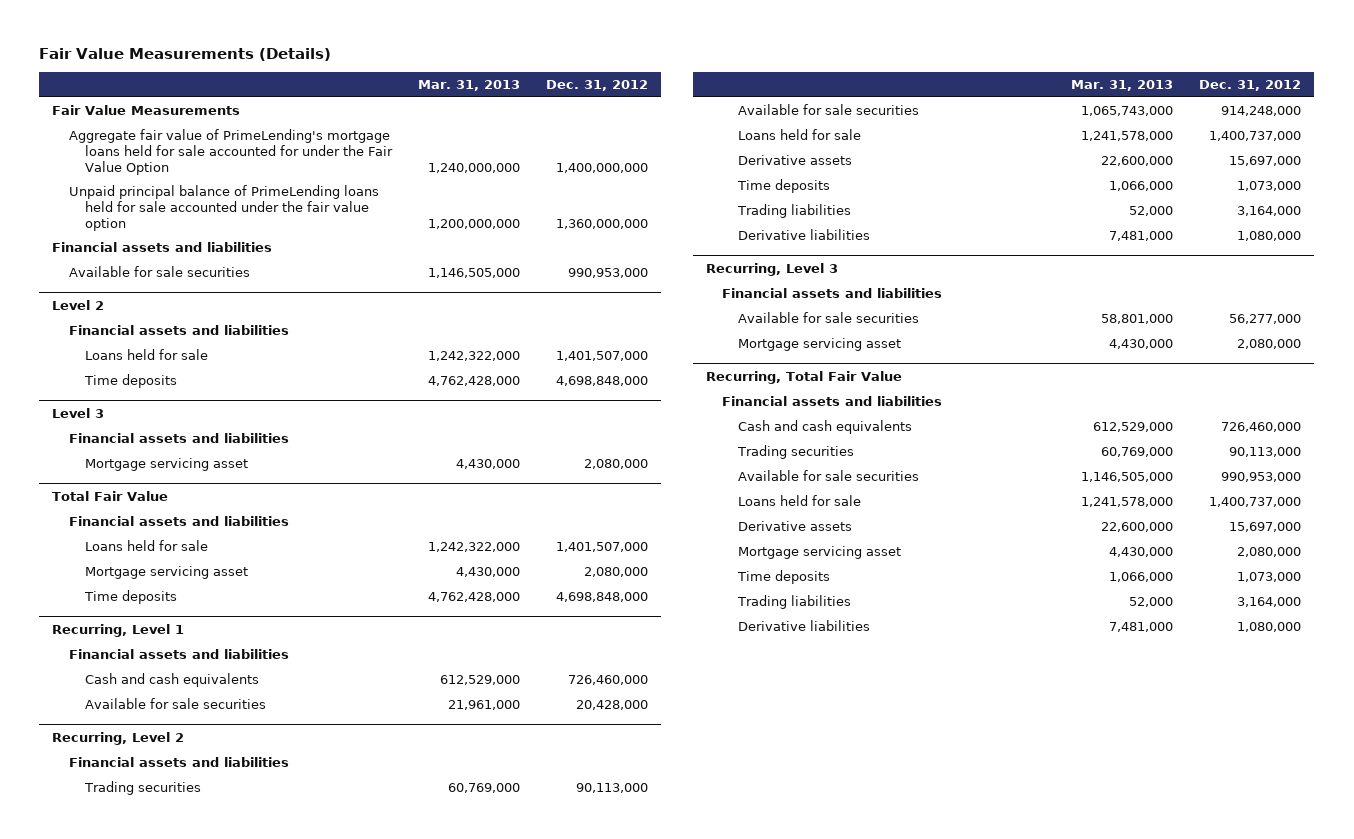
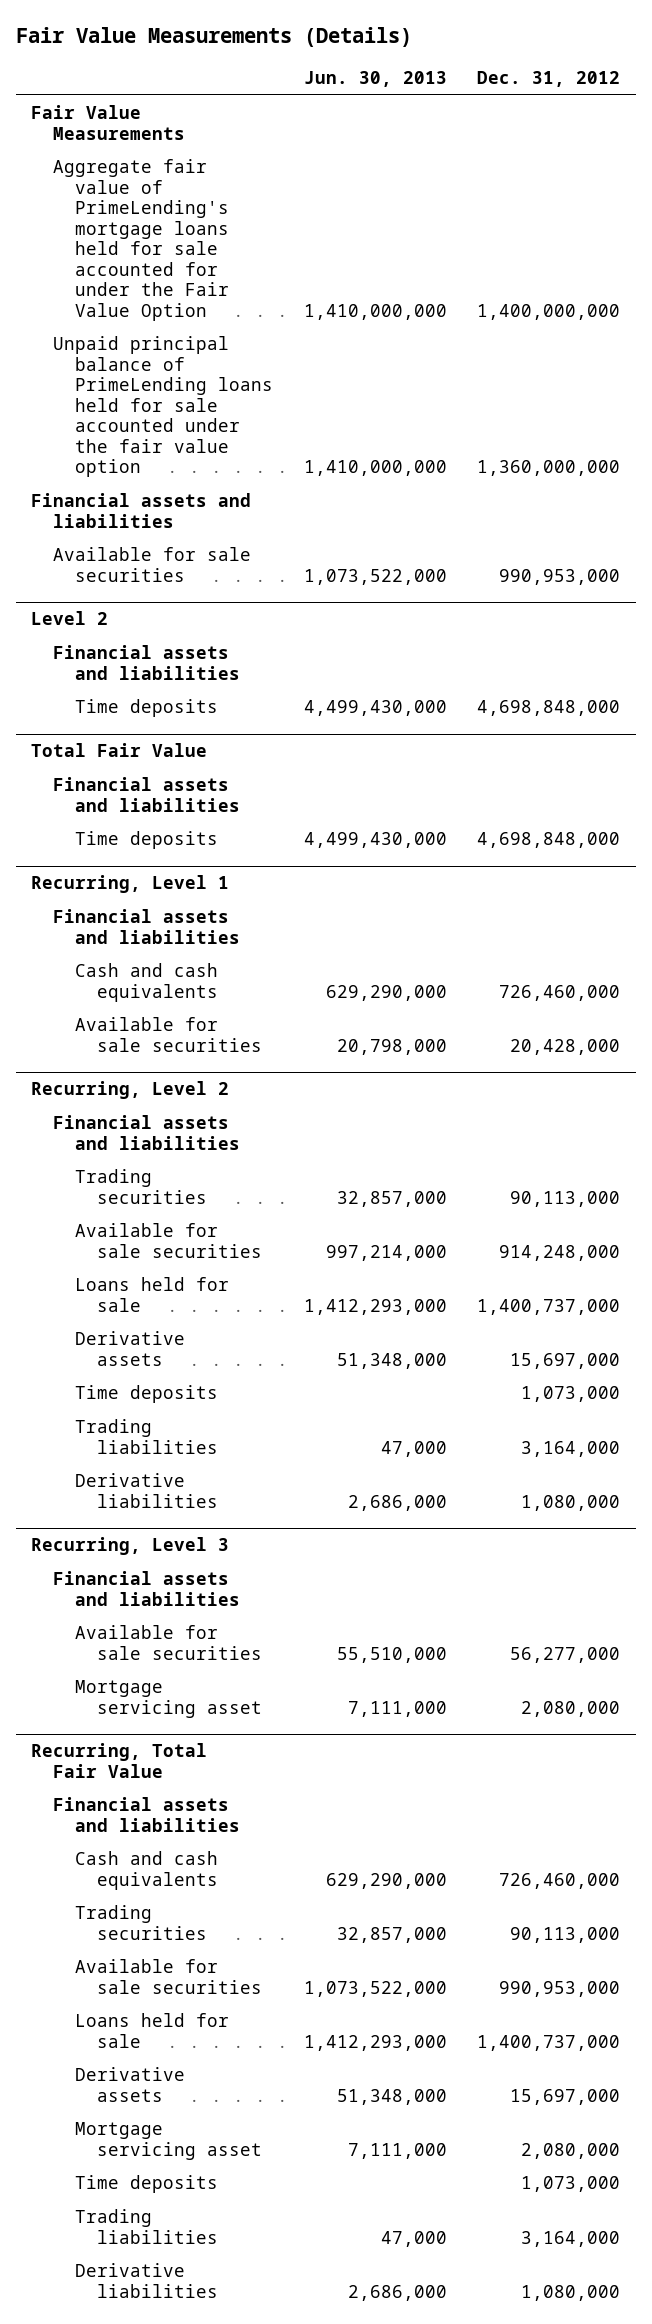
- | Mar. 31, 2013 | Dec. 31, 2012
+ | Jun. 30, 2013 | Dec. 31, 2012
@ Level 2
- Loans held for sale | 1,242,322,000 | 1,401,507,000
- Level 3
- Financial assets and liabilities
- Mortgage servicing asset | 4,430,000 | 2,080,000
@ Total Fair Value
- Loans held for sale | 1,242,322,000 | 1,401,507,000
- Mortgage servicing asset | 4,430,000 | 2,080,000

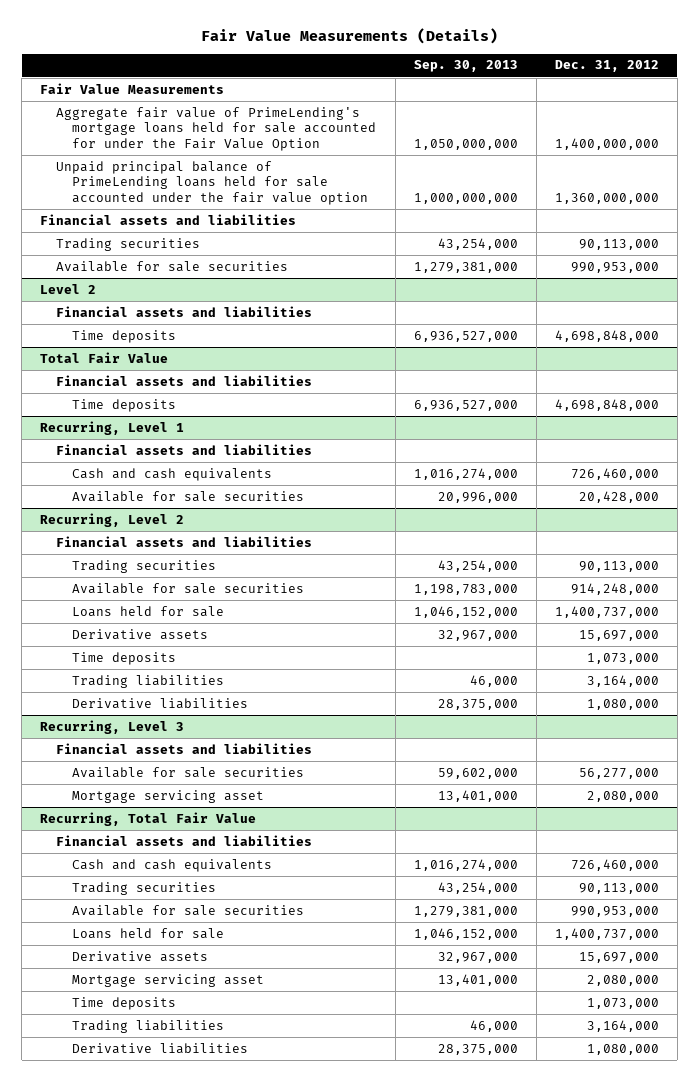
- | Jun. 30, 2013 | Dec. 31, 2012
+ | Sep. 30, 2013 | Dec. 31, 2012
+ Trading securities | 43,254,000 | 90,113,000

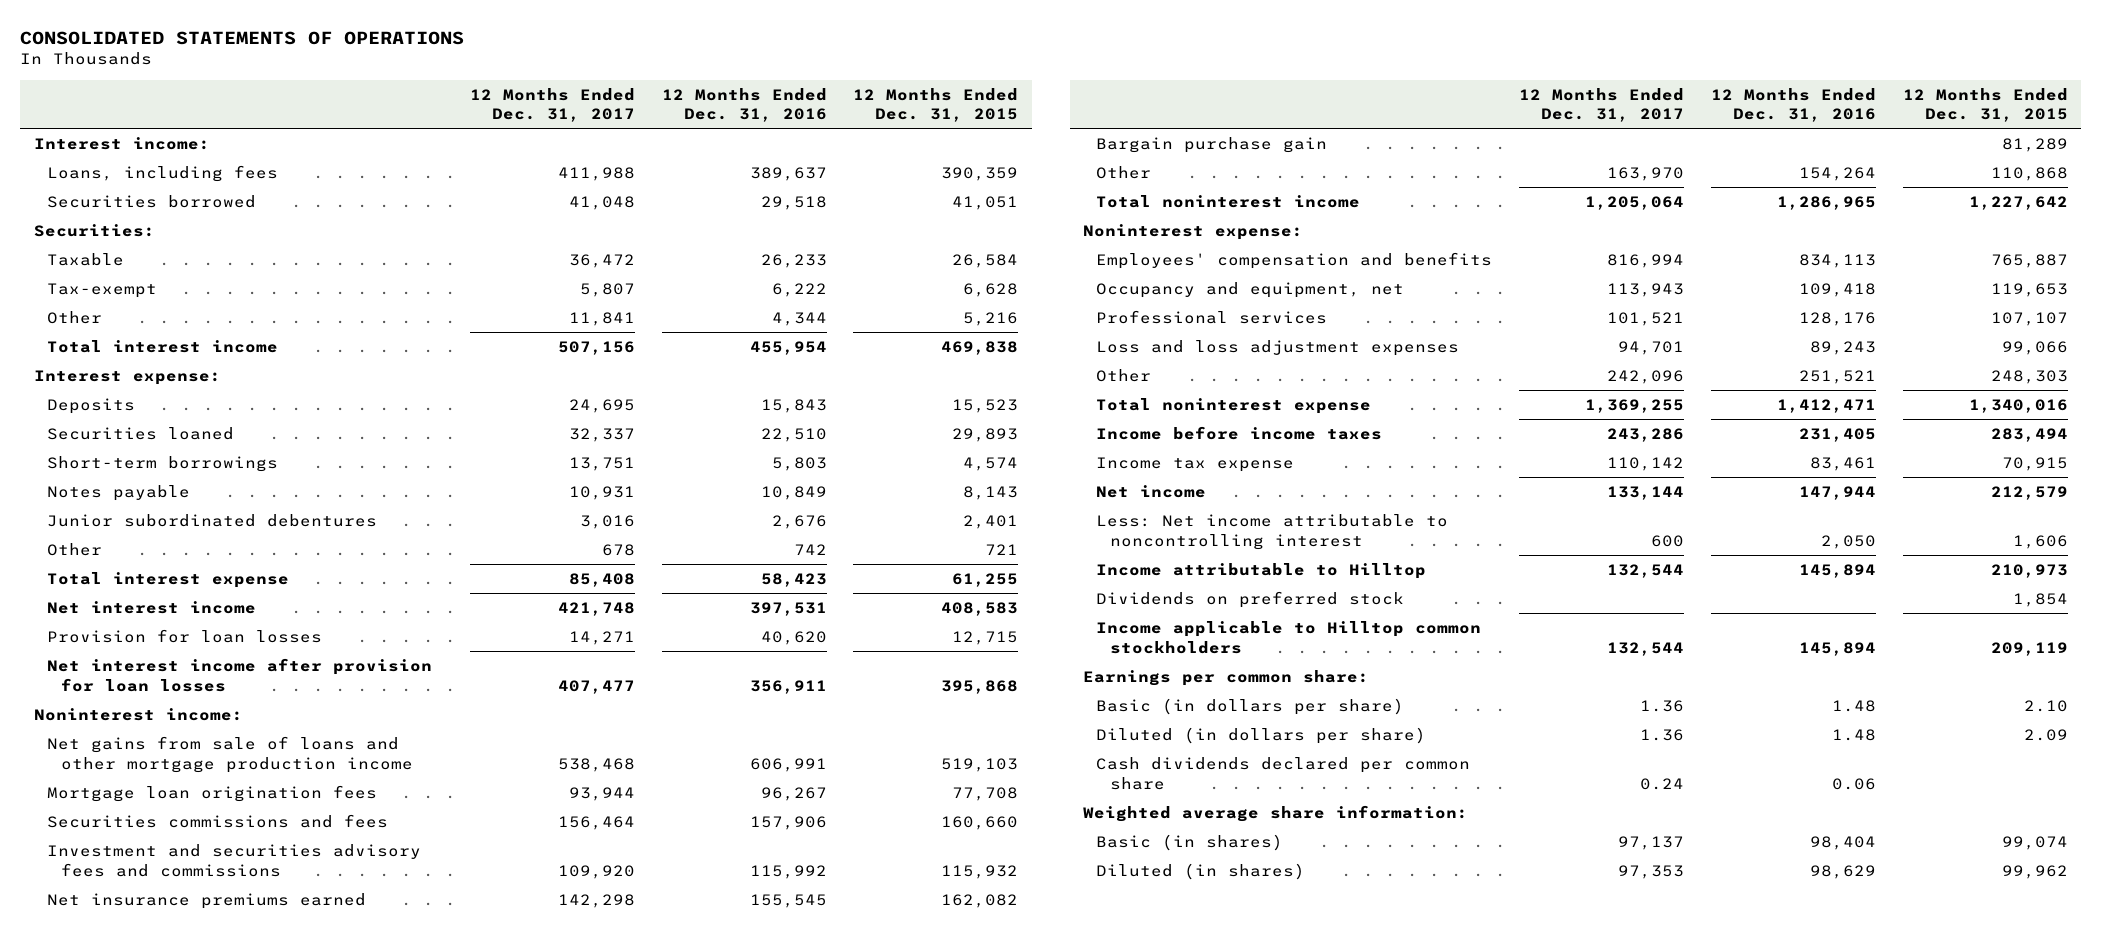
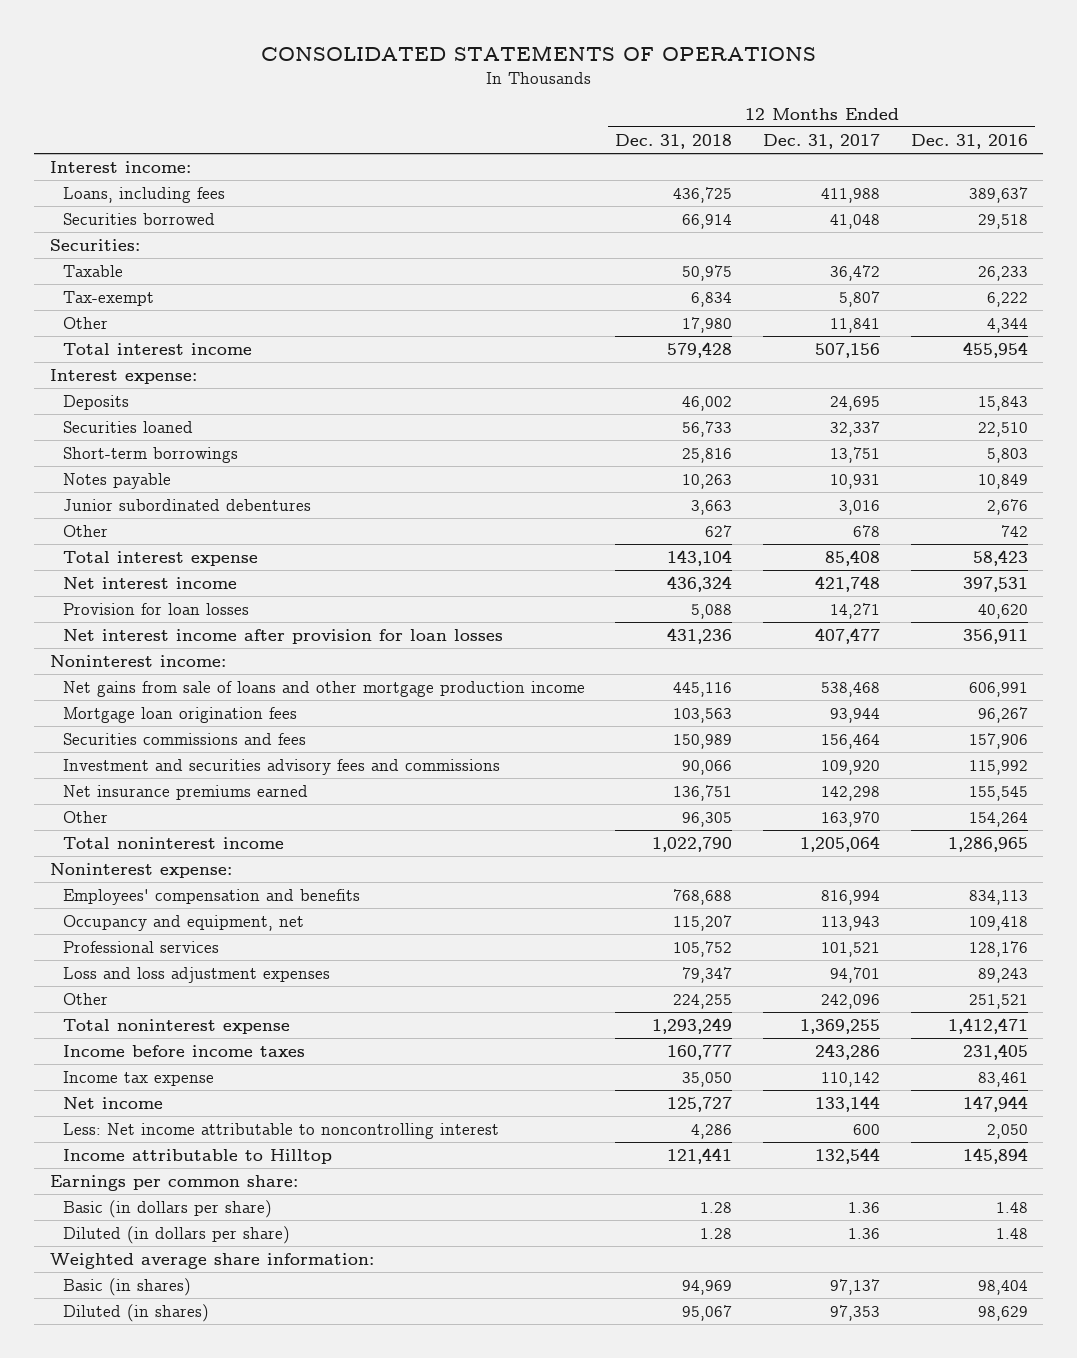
- | 12 Months Ended Dec. 31, 2017 | 12 Months Ended Dec. 31, 2016 | 12 Months Ended Dec. 31, 2015
+ | 12 Months Ended Dec. 31, 2018 | 12 Months Ended Dec. 31, 2017 | 12 Months Ended Dec. 31, 2016
- Bargain purchase gain | | | 81,289
- Dividends on preferred stock | | | 1,854
- Income applicable to Hilltop common stockholders | 132,544 | 145,894 | 209,119
- Cash dividends declared per common share | 0.24 | 0.06 |

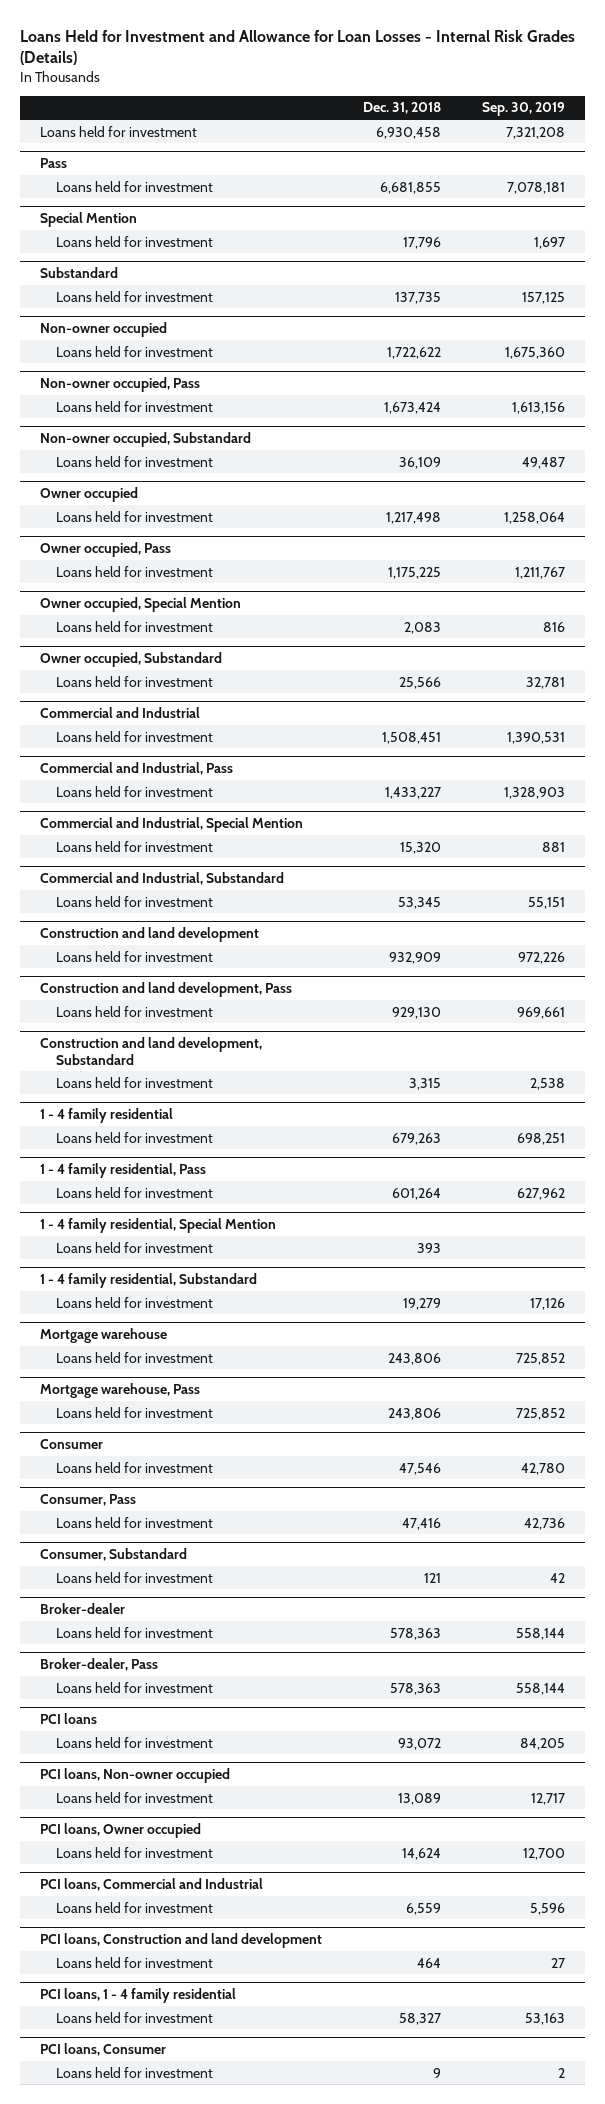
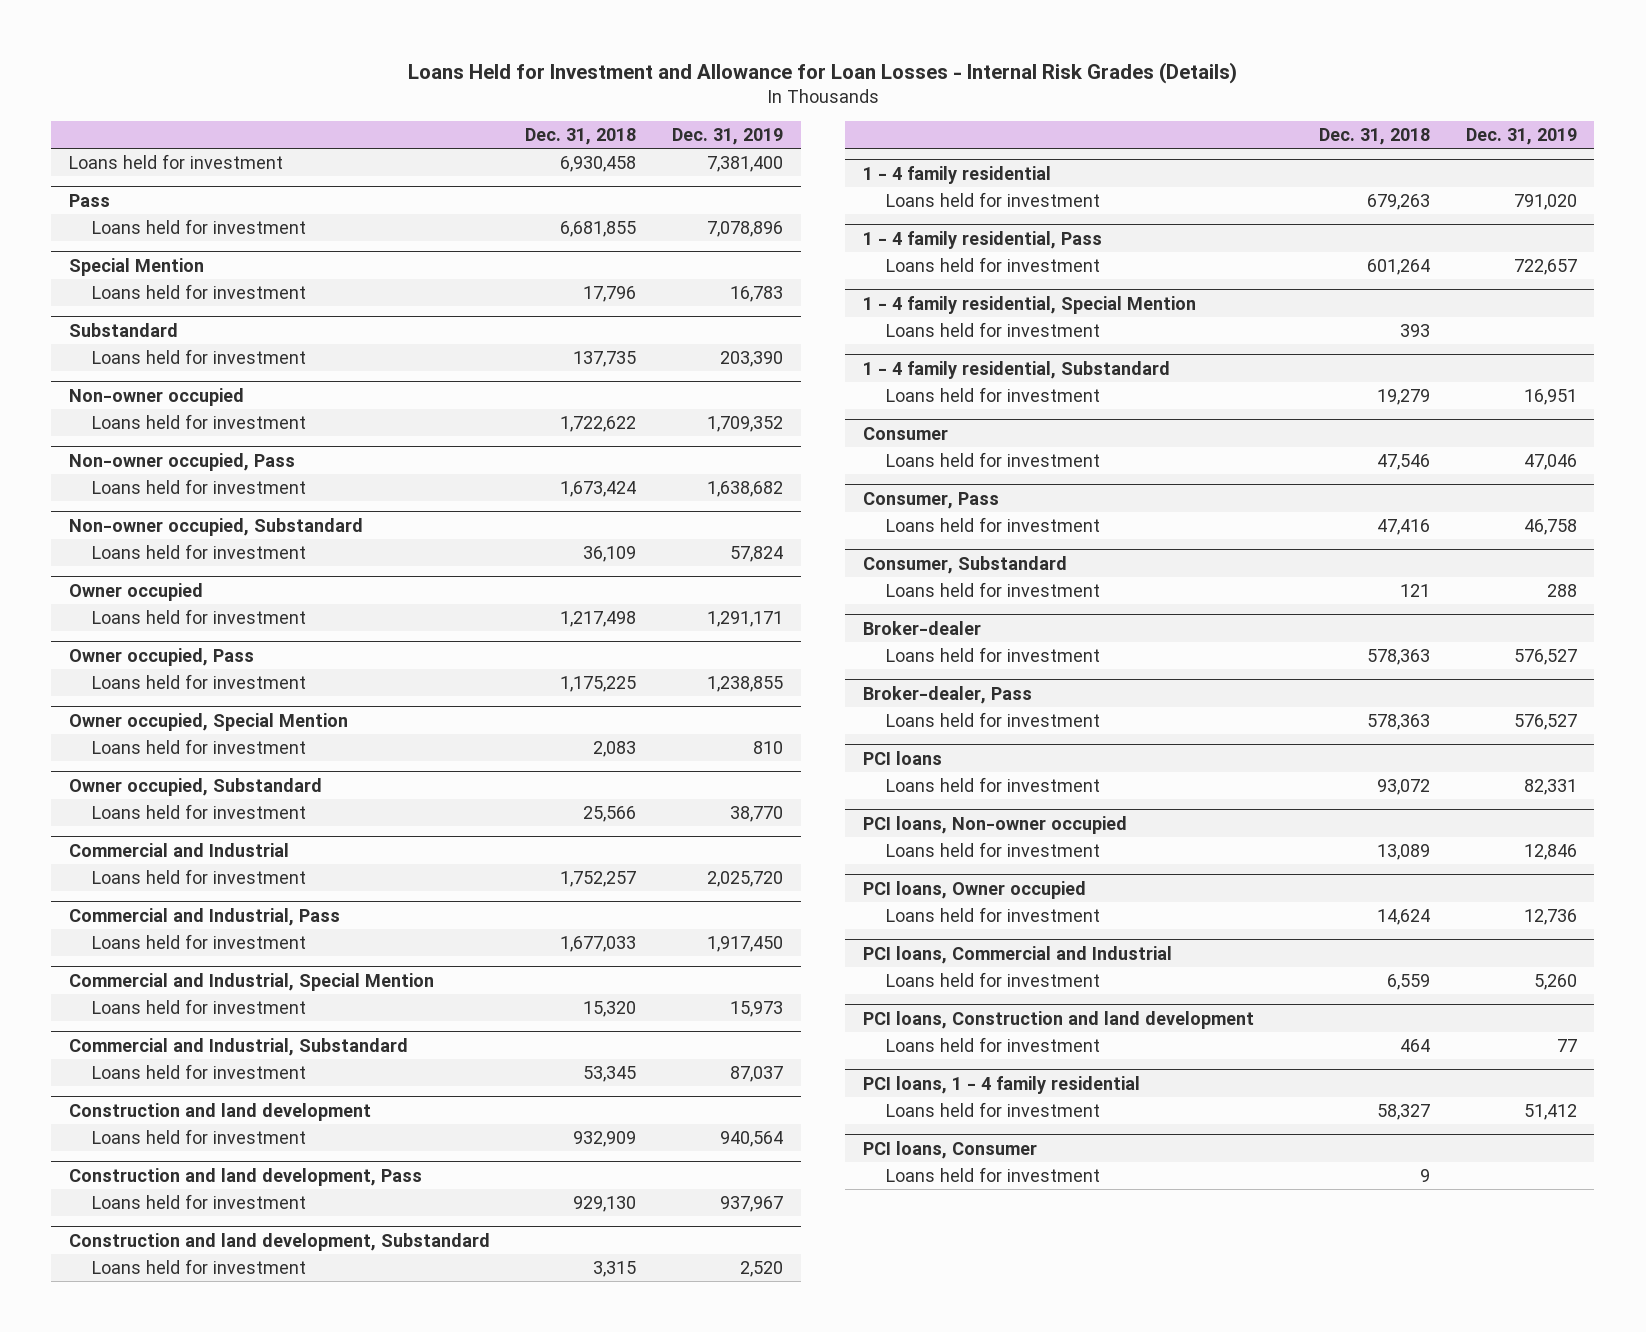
- | Dec. 31, 2018 | Sep. 30, 2019
+ | Dec. 31, 2018 | Dec. 31, 2019
@ Commercial and Industrial
- Loans held for investment | 1,508,451 | 1,390,531
+ Loans held for investment | 1,752,257 | 2,025,720
@ Commercial and Industrial, Pass
- Loans held for investment | 1,433,227 | 1,328,903
+ Loans held for investment | 1,677,033 | 1,917,450
- Mortgage warehouse
- Loans held for investment | 243,806 | 725,852
- Mortgage warehouse, Pass
- Loans held for investment | 243,806 | 725,852

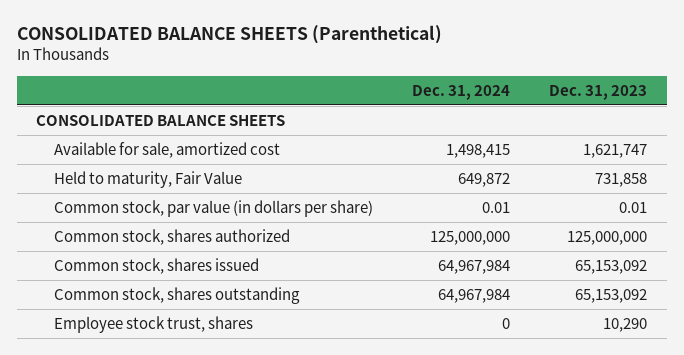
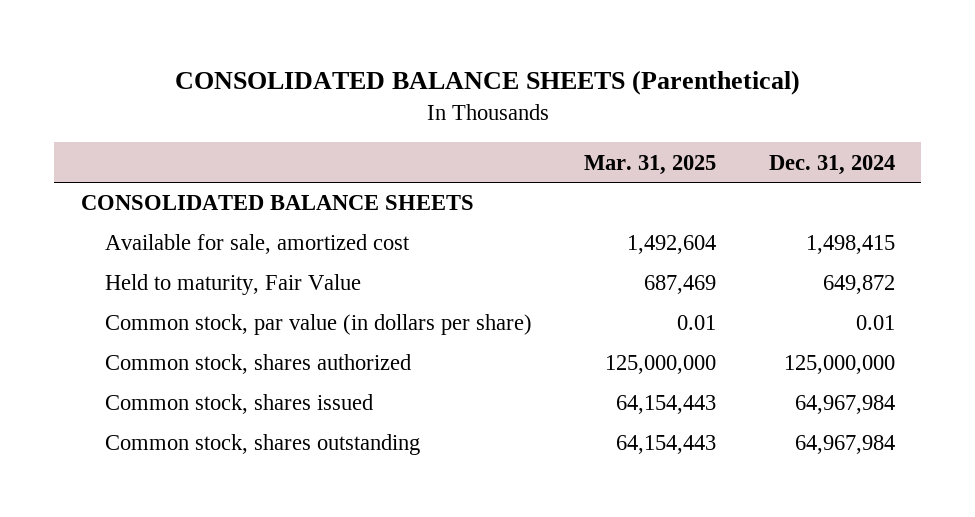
- | Dec. 31, 2024 | Dec. 31, 2023
+ | Mar. 31, 2025 | Dec. 31, 2024
- Employee stock trust, shares | 0 | 10,290

